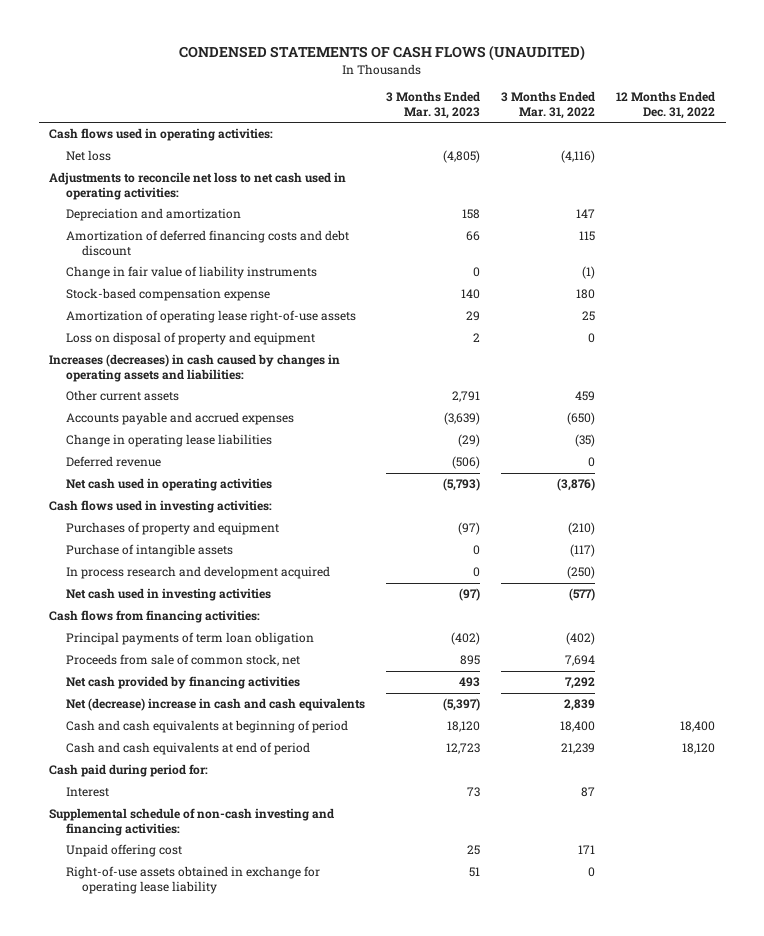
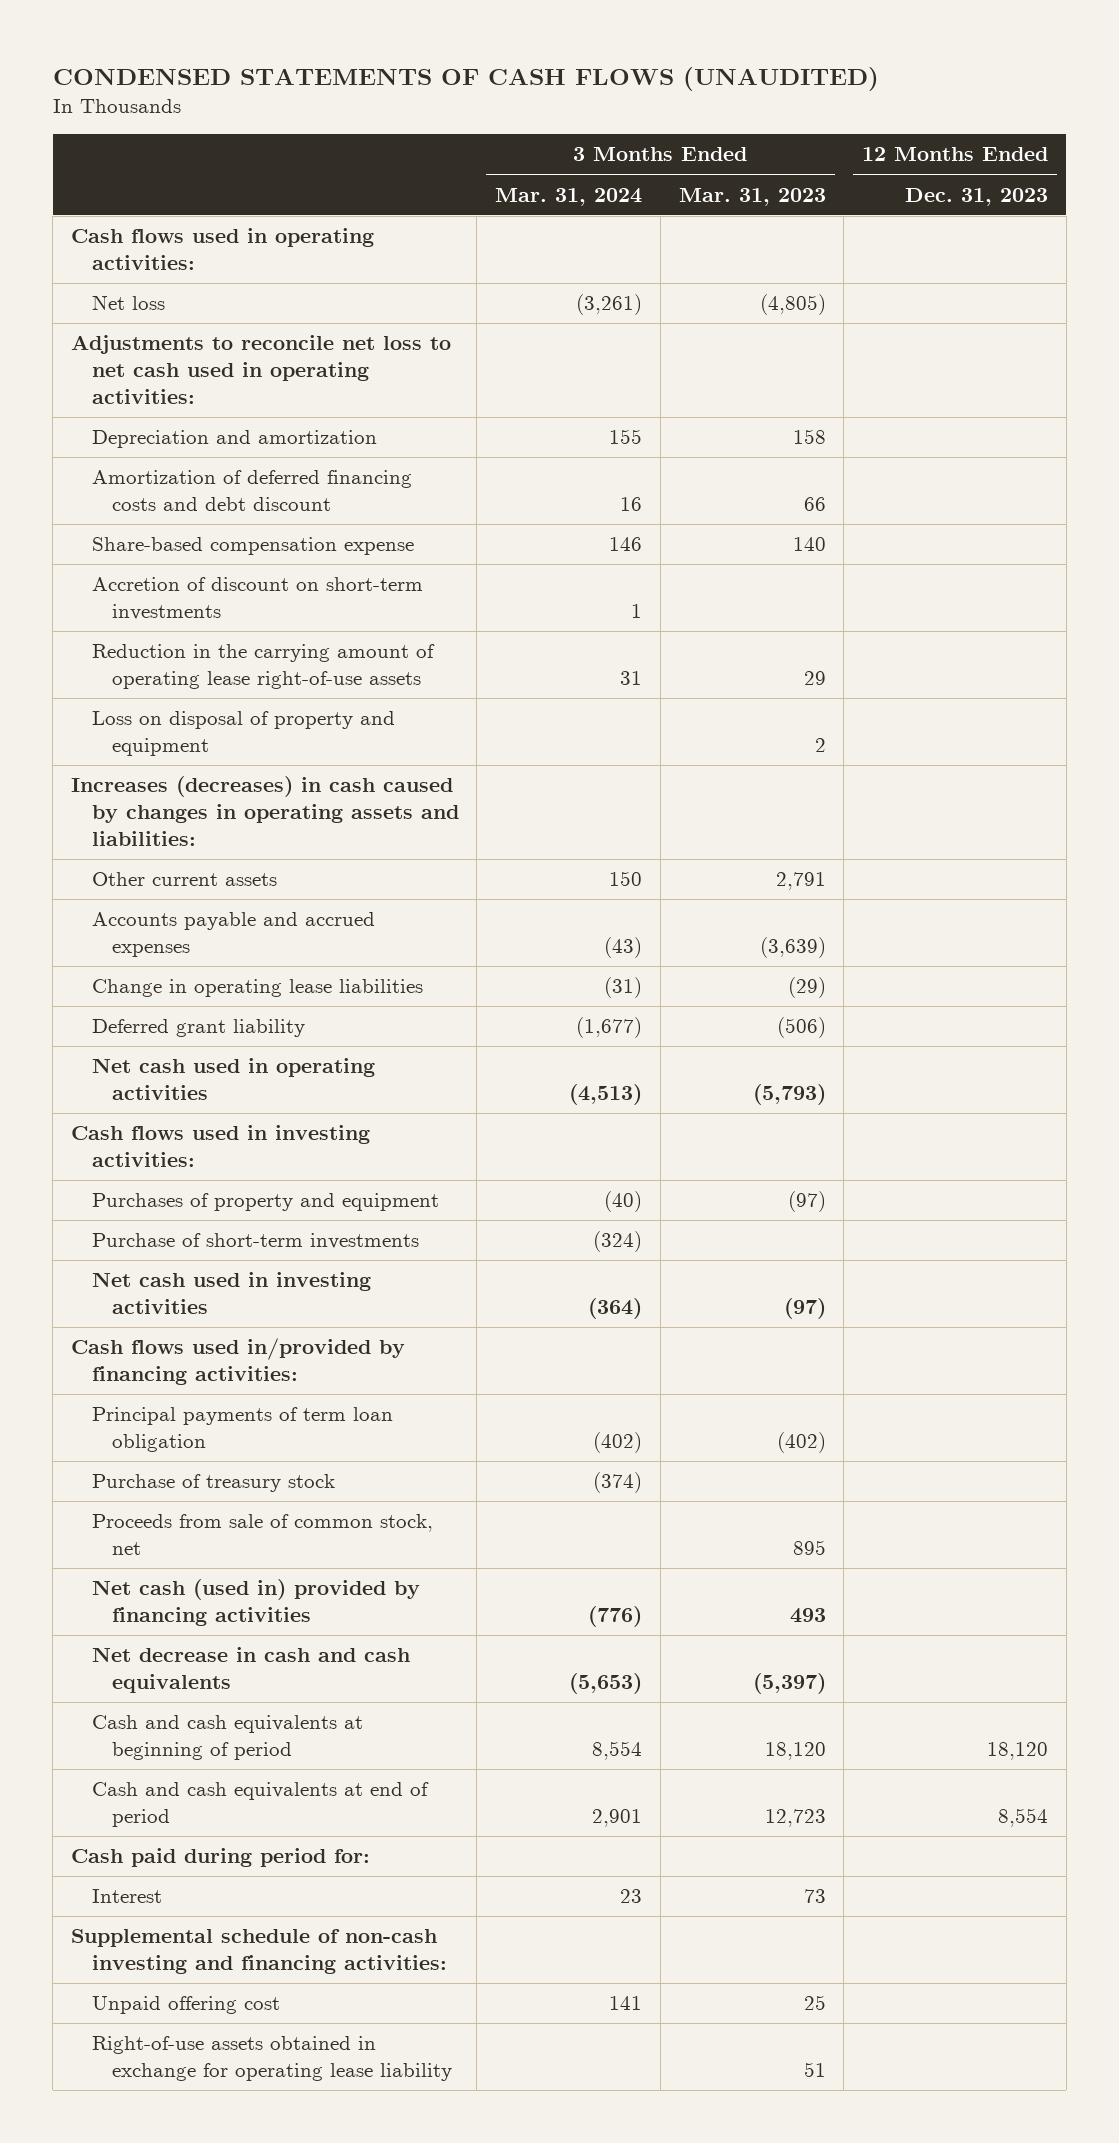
- | 3 Months Ended Mar. 31, 2023 | 3 Months Ended Mar. 31, 2022 | 12 Months Ended Dec. 31, 2022
+ | 3 Months Ended Mar. 31, 2024 | 3 Months Ended Mar. 31, 2023 | 12 Months Ended Dec. 31, 2023
- Change in fair value of liability instruments | 0 | (1) |
- Stock-based compensation expense | 140 | 180 |
- Amortization of operating lease right-of-use assets | 29 | 25 |
+ Share-based compensation expense | 146 | 140 |
+ Accretion of discount on short-term investments | 1 | |
+ Reduction in the carrying amount of operating lease right-of-use assets | 31 | 29 |
- Deferred revenue | (506) | 0 |
+ Deferred grant liability | (1,677) | (506) |
- Purchase of intangible assets | 0 | (117) |
- In process research and development acquired | 0 | (250) |
+ Purchase of short-term investments | (324) | |
- Cash flows from financing activities:
+ Cash flows used in/provided by financing activities:
+ Purchase of treasury stock | (374) | |
- Net cash provided by financing activities | 493 | 7,292 |
- Net (decrease) increase in cash and cash equivalents | (5,397) | 2,839 |
+ Net cash (used in) provided by financing activities | (776) | 493 |
+ Net decrease in cash and cash equivalents | (5,653) | (5,397) |

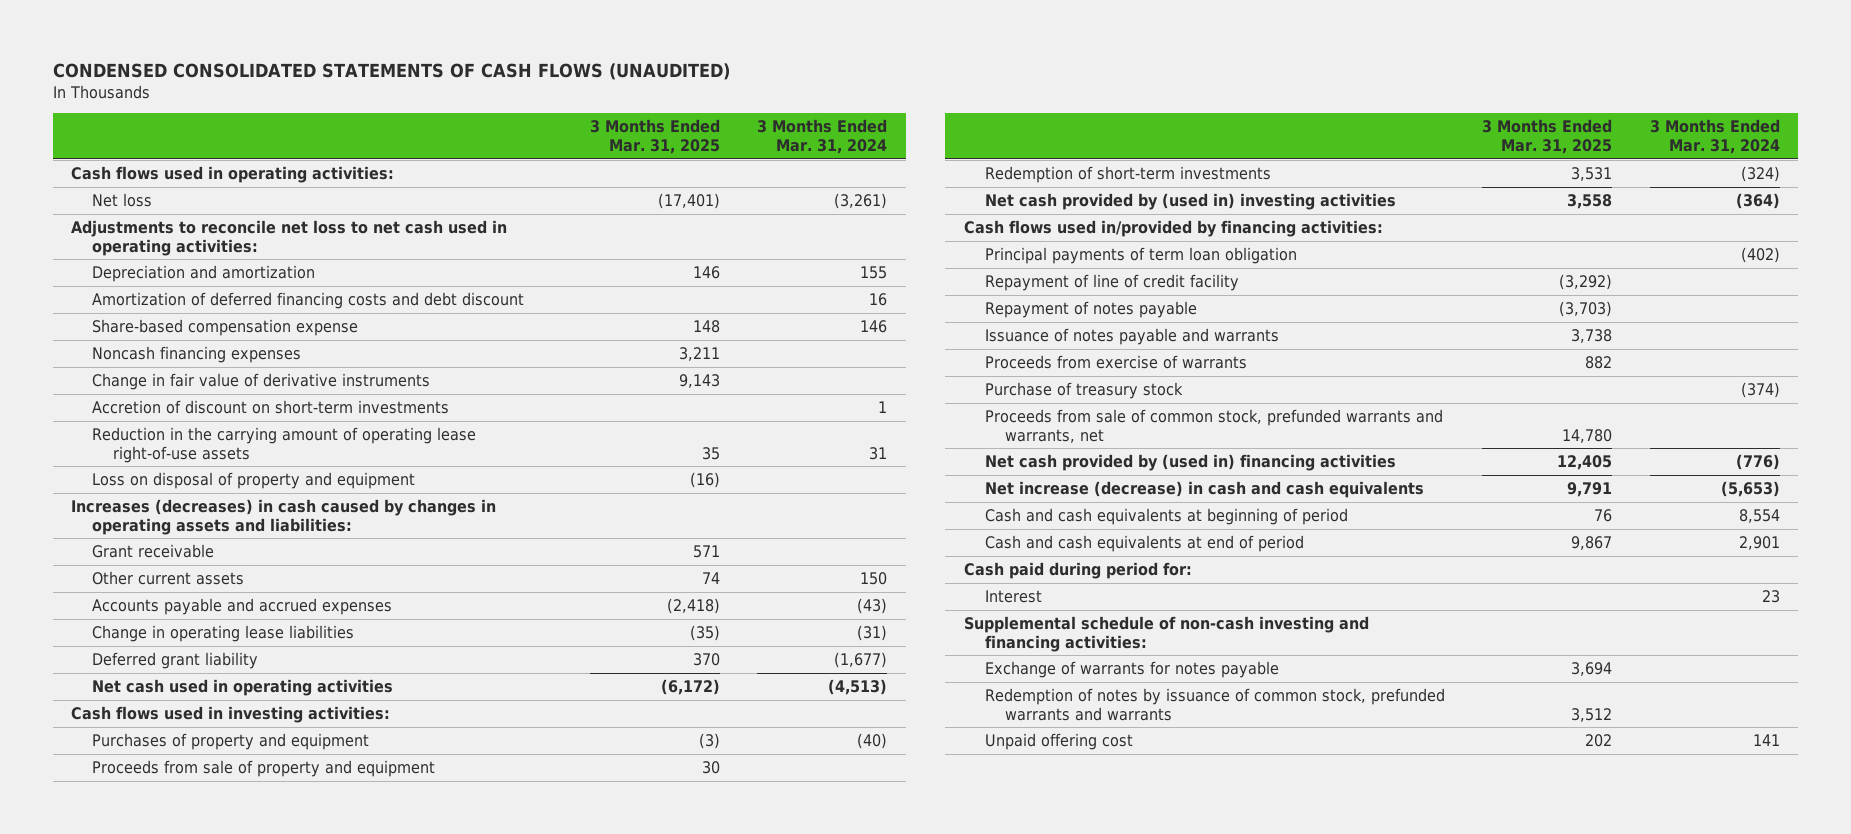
- CONDENSED STATEMENTS OF CASH FLOWS (UNAUDITED)
+ CONDENSED CONSOLIDATED STATEMENTS OF CASH FLOWS (UNAUDITED)
- | 3 Months Ended Mar. 31, 2024 | 3 Months Ended Mar. 31, 2023 | 12 Months Ended Dec. 31, 2023
+ | 3 Months Ended Mar. 31, 2025 | 3 Months Ended Mar. 31, 2024
+ Noncash financing expenses | 3,211 |
+ Change in fair value of derivative instruments | 9,143 |
+ Grant receivable | 571 |
- Purchase of short-term investments | (324) | |
- Net cash used in investing activities | (364) | (97) |
+ Proceeds from sale of property and equipment | 30 |
+ Redemption of short-term investments | 3,531 | (324)
+ Net cash provided by (used in) investing activities | 3,558 | (364)
+ Repayment of line of credit facility | (3,292) |
+ Repayment of notes payable | (3,703) |
+ Issuance of notes payable and warrants | 3,738 |
+ Proceeds from exercise of warrants | 882 |
- Proceeds from sale of common stock, net | | 895 |
- Net cash (used in) provided by financing activities | (776) | 493 |
- Net decrease in cash and cash equivalents | (5,653) | (5,397) |
+ Proceeds from sale of common stock, prefunded warrants and warrants, net | 14,780 |
+ Net cash provided by (used in) financing activities | 12,405 | (776)
+ Net increase (decrease) in cash and cash equivalents | 9,791 | (5,653)
+ Exchange of warrants for notes payable | 3,694 |
+ Redemption of notes by issuance of common stock, prefunded warrants and warrants | 3,512 |
- Right-of-use assets obtained in exchange for operating lease liability | | 51 |

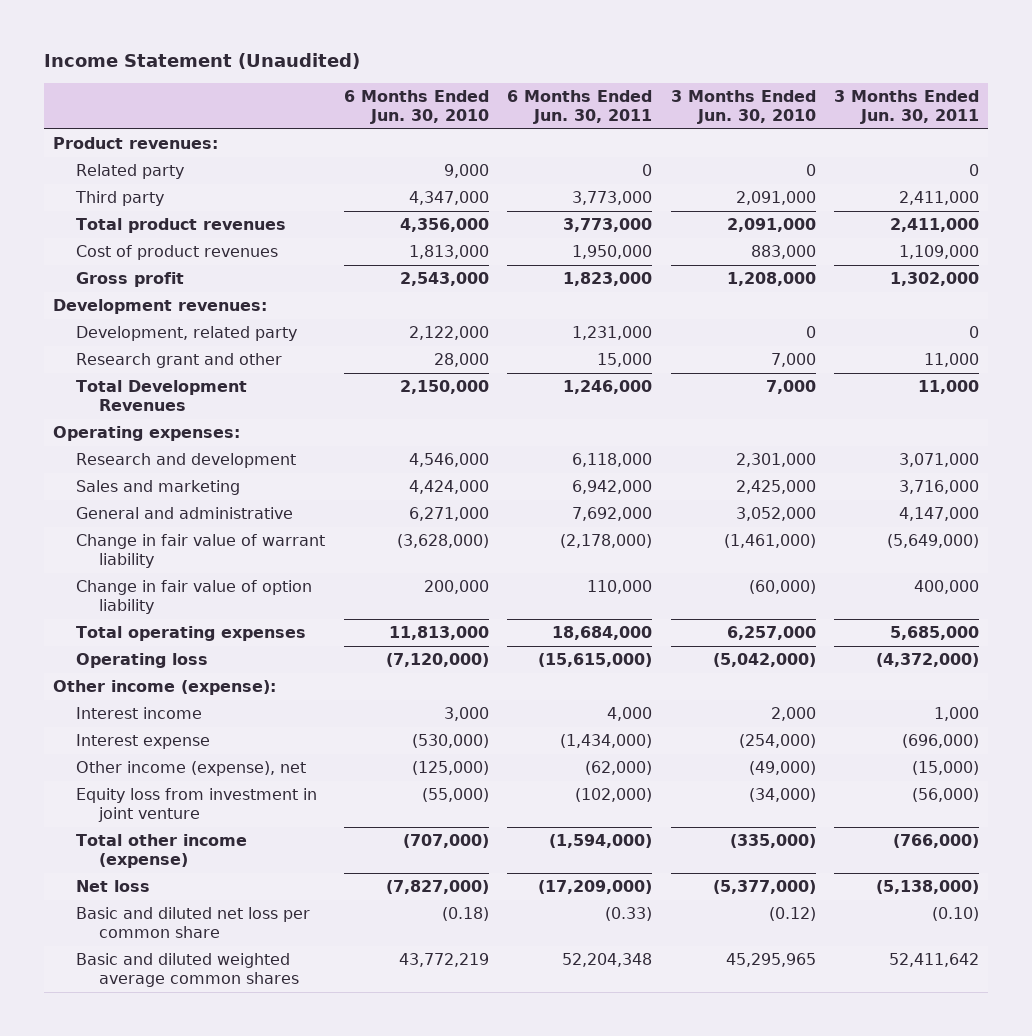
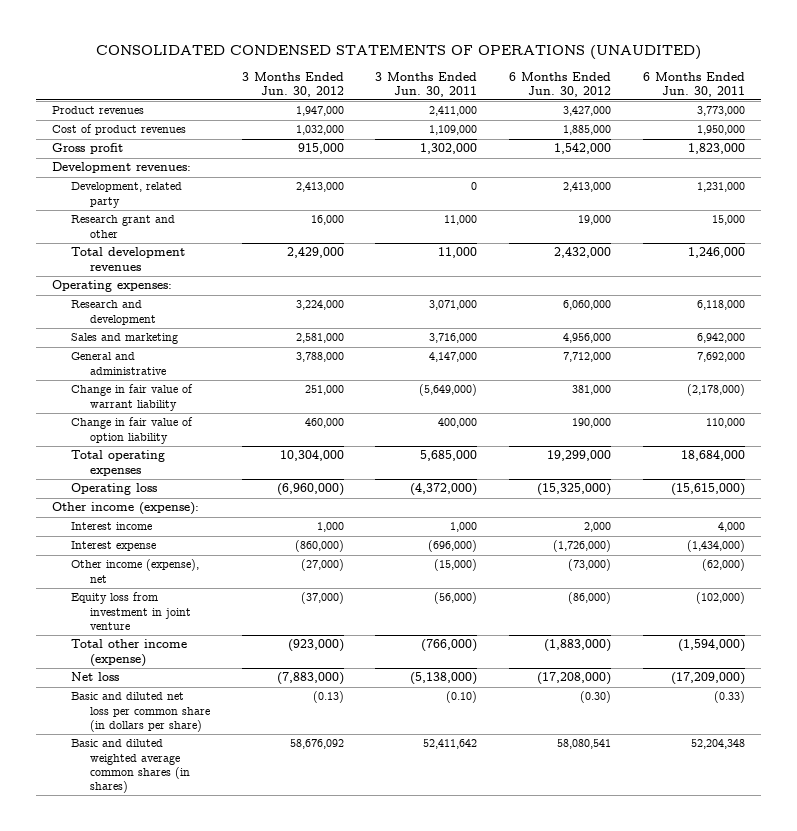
- Income Statement (Unaudited)
+ CONSOLIDATED CONDENSED STATEMENTS OF OPERATIONS (UNAUDITED)
- | 6 Months Ended Jun. 30, 2010 | 6 Months Ended Jun. 30, 2011 | 3 Months Ended Jun. 30, 2010 | 3 Months Ended Jun. 30, 2011
+ | 3 Months Ended Jun. 30, 2012 | 3 Months Ended Jun. 30, 2011 | 6 Months Ended Jun. 30, 2012 | 6 Months Ended Jun. 30, 2011
- Product revenues:
- Related party | 9,000 | 0 | 0 | 0
- Third party | 4,347,000 | 3,773,000 | 2,091,000 | 2,411,000
- Total product revenues | 4,356,000 | 3,773,000 | 2,091,000 | 2,411,000
+ Product revenues | 1,947,000 | 2,411,000 | 3,427,000 | 3,773,000
- Total Development Revenues | 2,150,000 | 1,246,000 | 7,000 | 11,000
+ Total development revenues | 2,429,000 | 11,000 | 2,432,000 | 1,246,000
- Basic and diluted net loss per common share | (0.18) | (0.33) | (0.12) | (0.10)
- Basic and diluted weighted average common shares | 43,772,219 | 52,204,348 | 45,295,965 | 52,411,642
+ Basic and diluted net loss per common share (in dollars per share) | (0.13) | (0.10) | (0.30) | (0.33)
+ Basic and diluted weighted average common shares (in shares) | 58,676,092 | 52,411,642 | 58,080,541 | 52,204,348

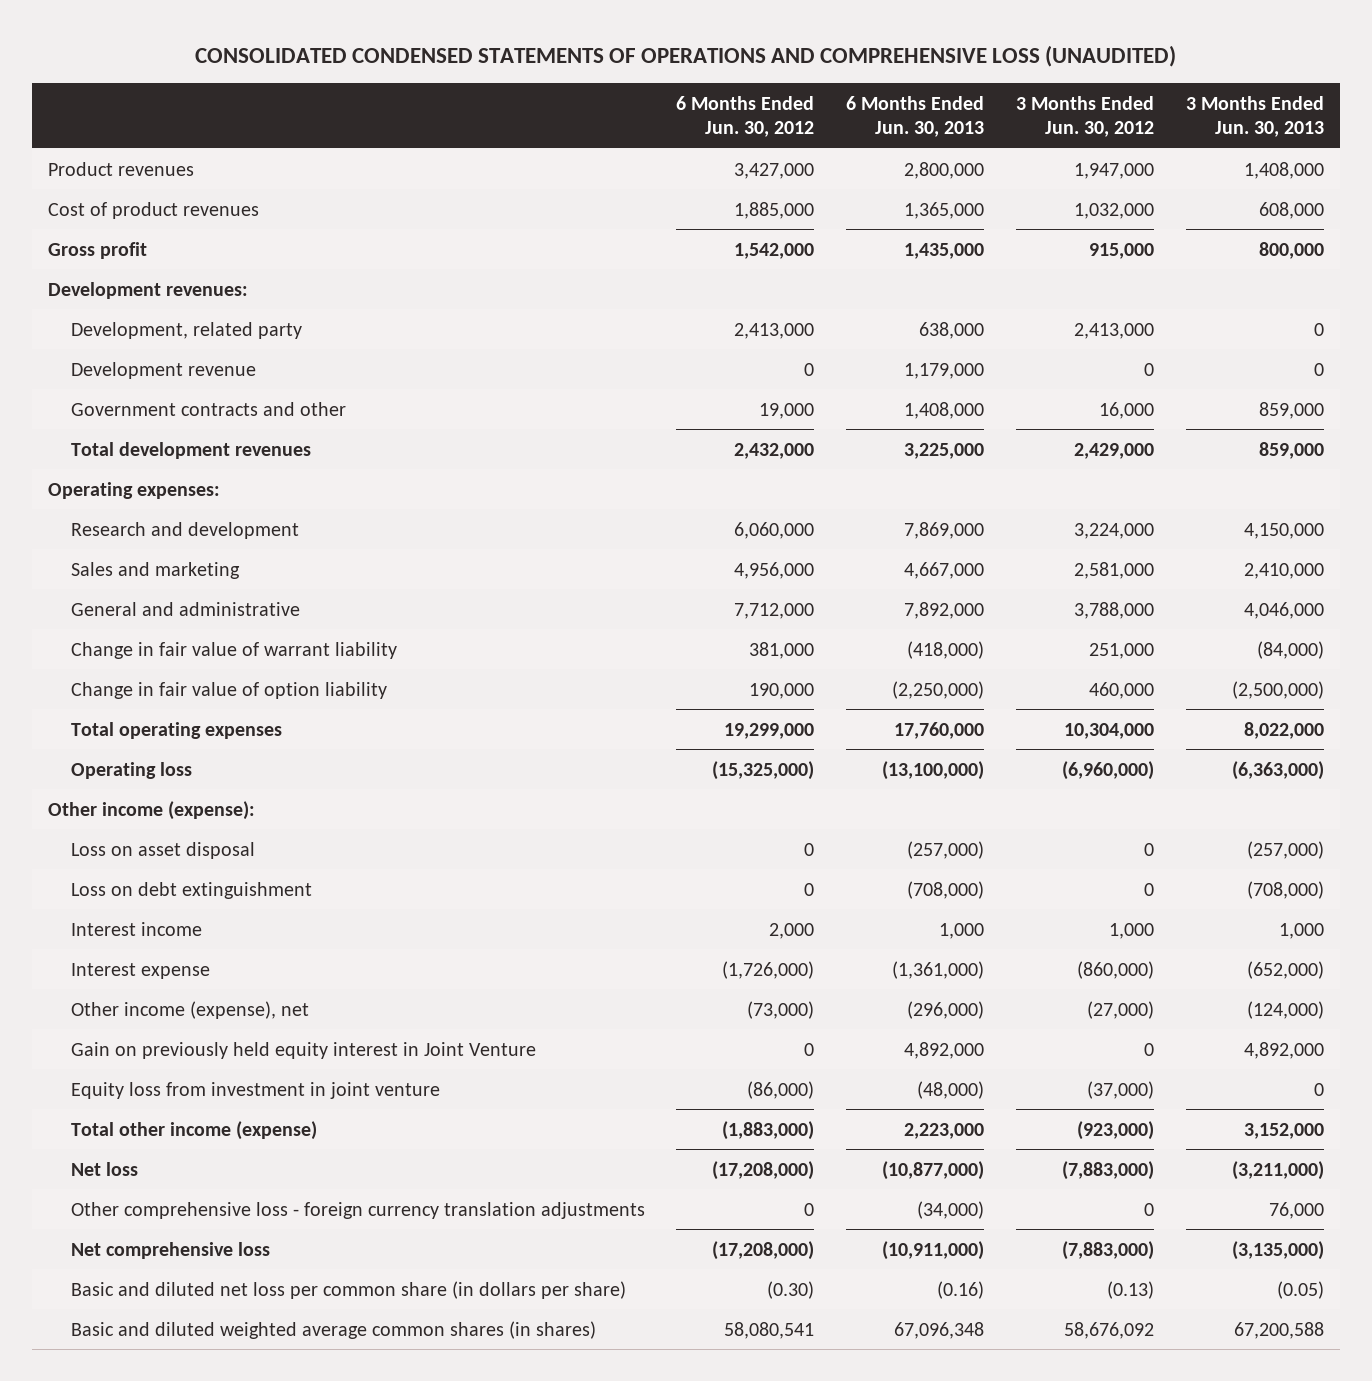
- CONSOLIDATED CONDENSED STATEMENTS OF OPERATIONS (UNAUDITED)
+ CONSOLIDATED CONDENSED STATEMENTS OF OPERATIONS AND COMPREHENSIVE LOSS (UNAUDITED)
- | 3 Months Ended Jun. 30, 2012 | 3 Months Ended Jun. 30, 2011 | 6 Months Ended Jun. 30, 2012 | 6 Months Ended Jun. 30, 2011
+ | 6 Months Ended Jun. 30, 2012 | 6 Months Ended Jun. 30, 2013 | 3 Months Ended Jun. 30, 2012 | 3 Months Ended Jun. 30, 2013
- Research grant and other | 16,000 | 11,000 | 19,000 | 15,000
+ Development revenue | 0 | 1,179,000 | 0 | 0
+ Government contracts and other | 19,000 | 1,408,000 | 16,000 | 859,000
+ Loss on asset disposal | 0 | (257,000) | 0 | (257,000)
+ Loss on debt extinguishment | 0 | (708,000) | 0 | (708,000)
+ Gain on previously held equity interest in Joint Venture | 0 | 4,892,000 | 0 | 4,892,000
+ Other comprehensive loss - foreign currency translation adjustments | 0 | (34,000) | 0 | 76,000
+ Net comprehensive loss | (17,208,000) | (10,911,000) | (7,883,000) | (3,135,000)

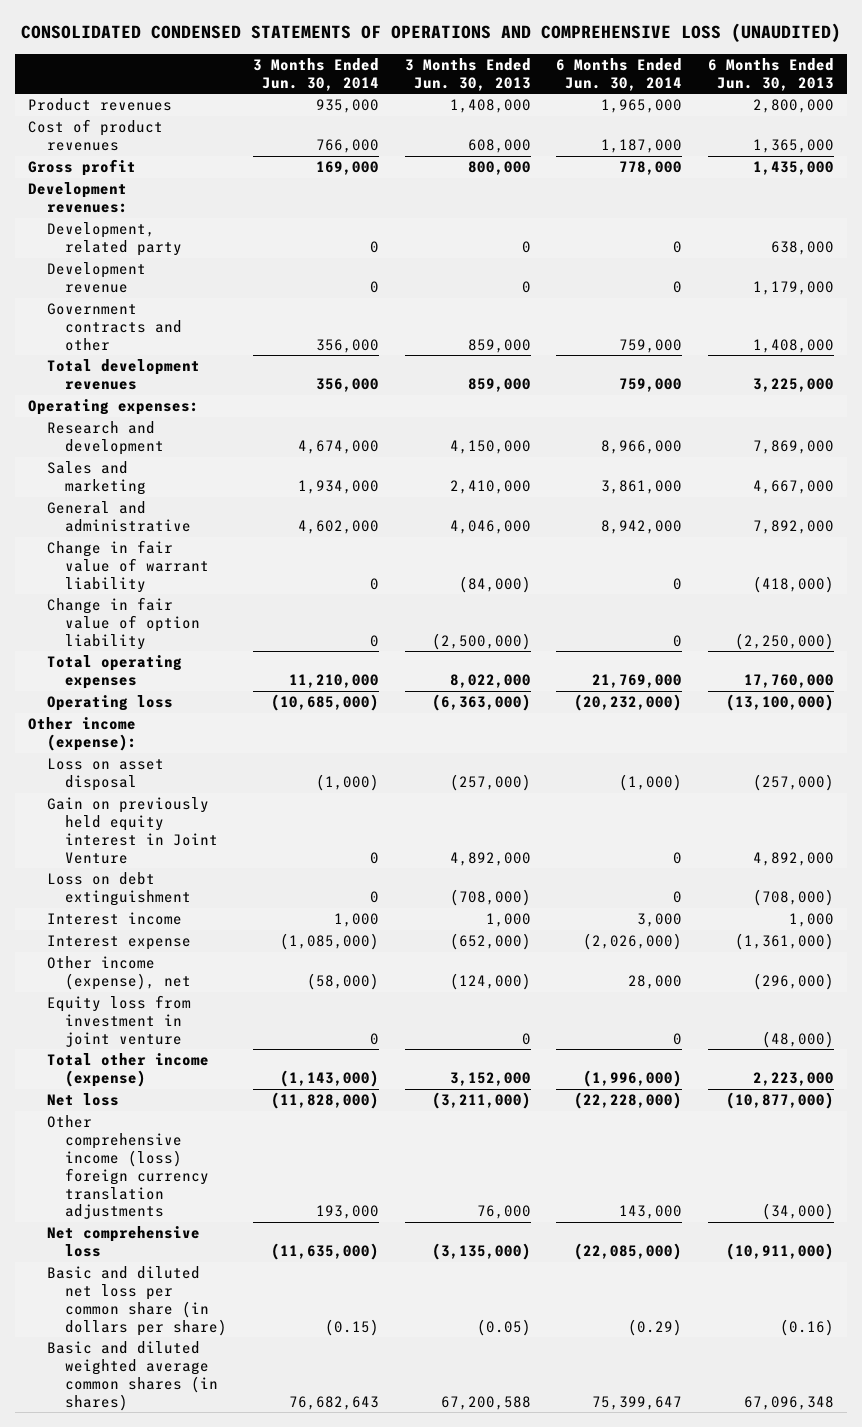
- | 6 Months Ended Jun. 30, 2012 | 6 Months Ended Jun. 30, 2013 | 3 Months Ended Jun. 30, 2012 | 3 Months Ended Jun. 30, 2013
+ | 3 Months Ended Jun. 30, 2014 | 3 Months Ended Jun. 30, 2013 | 6 Months Ended Jun. 30, 2014 | 6 Months Ended Jun. 30, 2013
moved up: Gain on previously held equity interest in Joint Venture | 0 | 4,892,000 | 0 | 4,892,000
- Other comprehensive loss - foreign currency translation adjustments | 0 | (34,000) | 0 | 76,000
+ Other comprehensive income (loss) foreign currency translation adjustments | 193,000 | 76,000 | 143,000 | (34,000)

